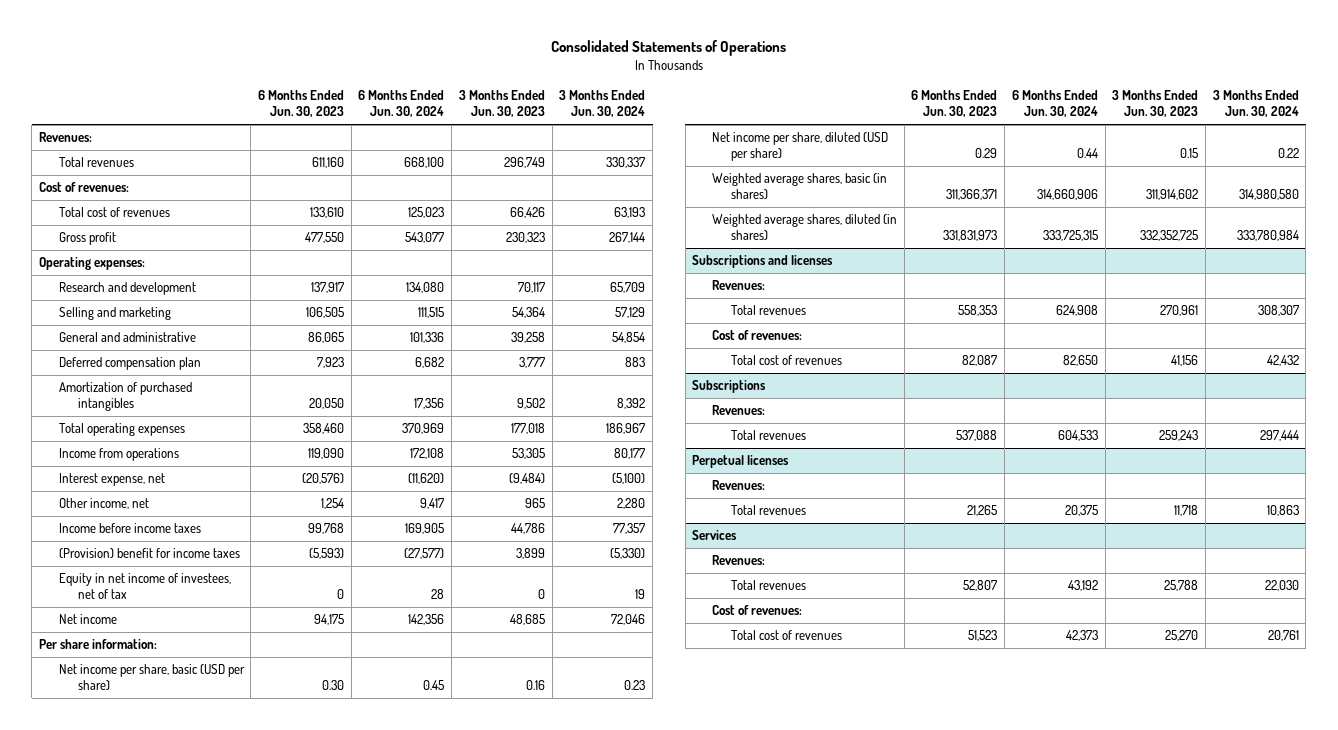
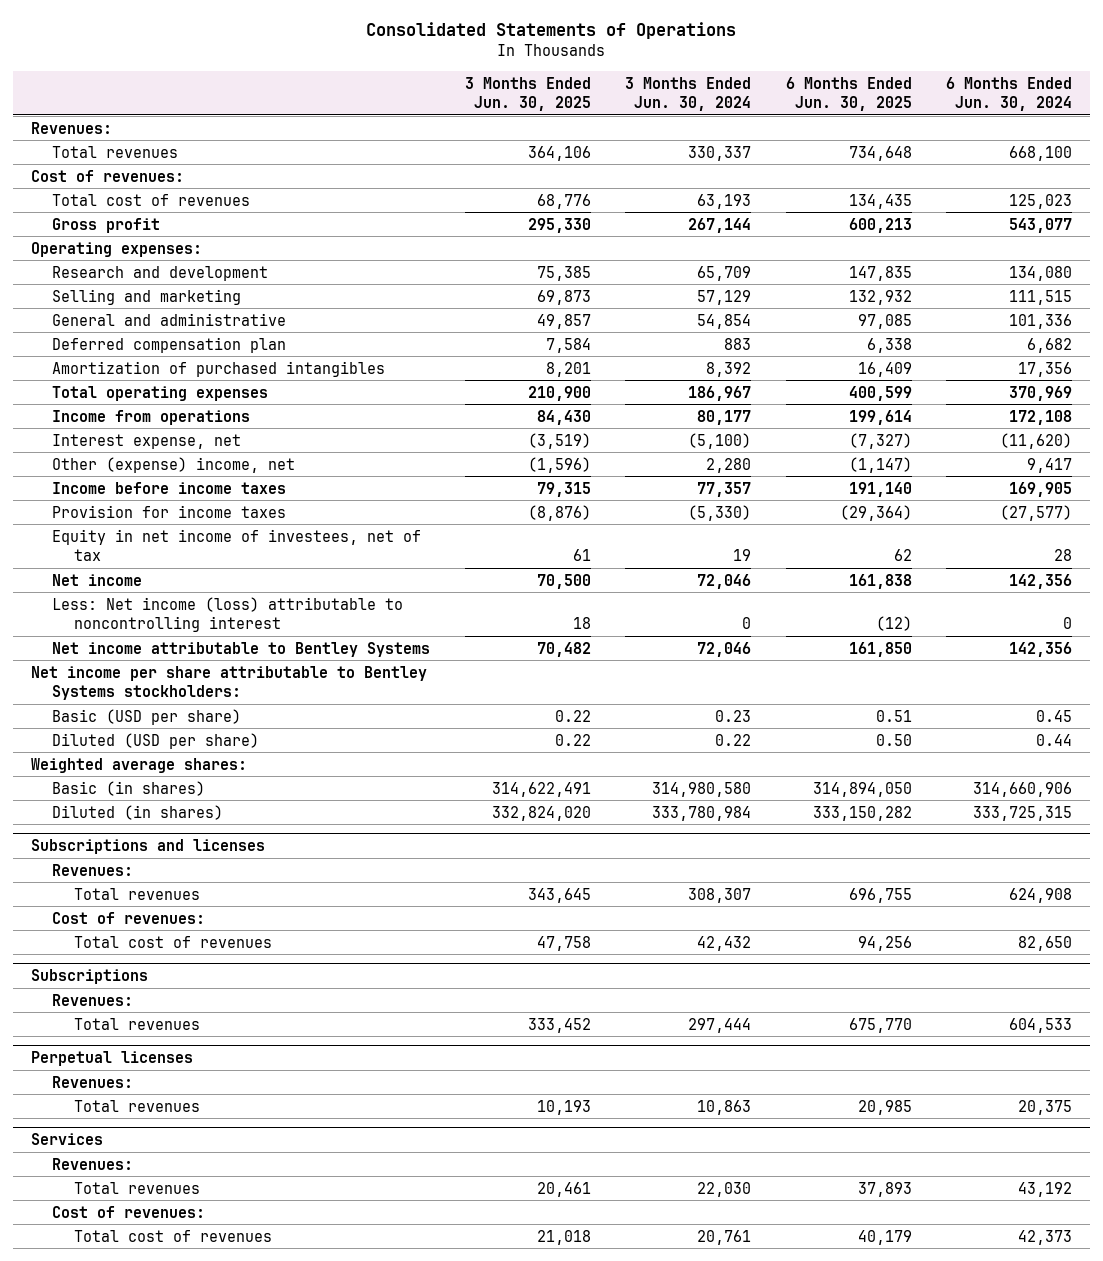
- | 6 Months Ended Jun. 30, 2023 | 6 Months Ended Jun. 30, 2024 | 3 Months Ended Jun. 30, 2023 | 3 Months Ended Jun. 30, 2024
+ | 3 Months Ended Jun. 30, 2025 | 3 Months Ended Jun. 30, 2024 | 6 Months Ended Jun. 30, 2025 | 6 Months Ended Jun. 30, 2024
- Other income, net | 1,254 | 9,417 | 965 | 2,280
+ Other (expense) income, net | (1,596) | 2,280 | (1,147) | 9,417
- (Provision) benefit for income taxes | (5,593) | (27,577) | 3,899 | (5,330)
+ Provision for income taxes | (8,876) | (5,330) | (29,364) | (27,577)
- Per share information:
- Net income per share, basic (USD per share) | 0.30 | 0.45 | 0.16 | 0.23
- Net income per share, diluted (USD per share) | 0.29 | 0.44 | 0.15 | 0.22
- Weighted average shares, basic (in shares) | 311,366,371 | 314,660,906 | 311,914,602 | 314,980,580
- Weighted average shares, diluted (in shares) | 331,831,973 | 333,725,315 | 332,352,725 | 333,780,984
+ Less: Net income (loss) attributable to noncontrolling interest | 18 | 0 | (12) | 0
+ Net income attributable to Bentley Systems | 70,482 | 72,046 | 161,850 | 142,356
+ Net income per share attributable to Bentley Systems stockholders:
+ Basic (USD per share) | 0.22 | 0.23 | 0.51 | 0.45
+ Diluted (USD per share) | 0.22 | 0.22 | 0.50 | 0.44
+ Weighted average shares:
+ Basic (in shares) | 314,622,491 | 314,980,580 | 314,894,050 | 314,660,906
+ Diluted (in shares) | 332,824,020 | 333,780,984 | 333,150,282 | 333,725,315

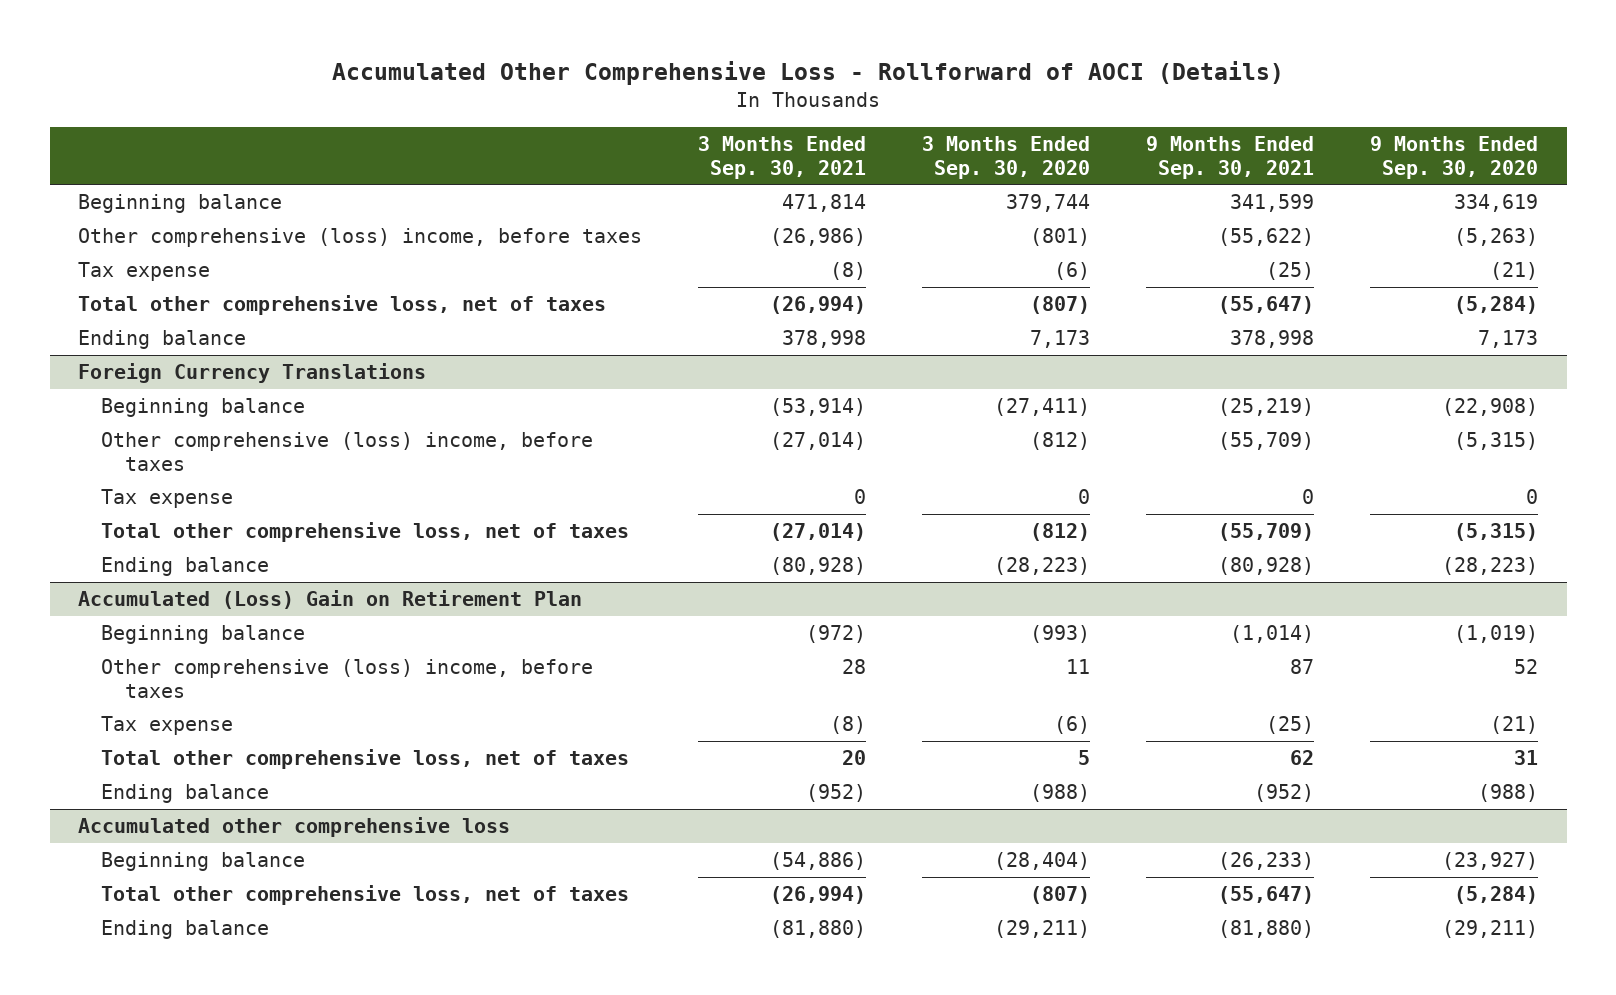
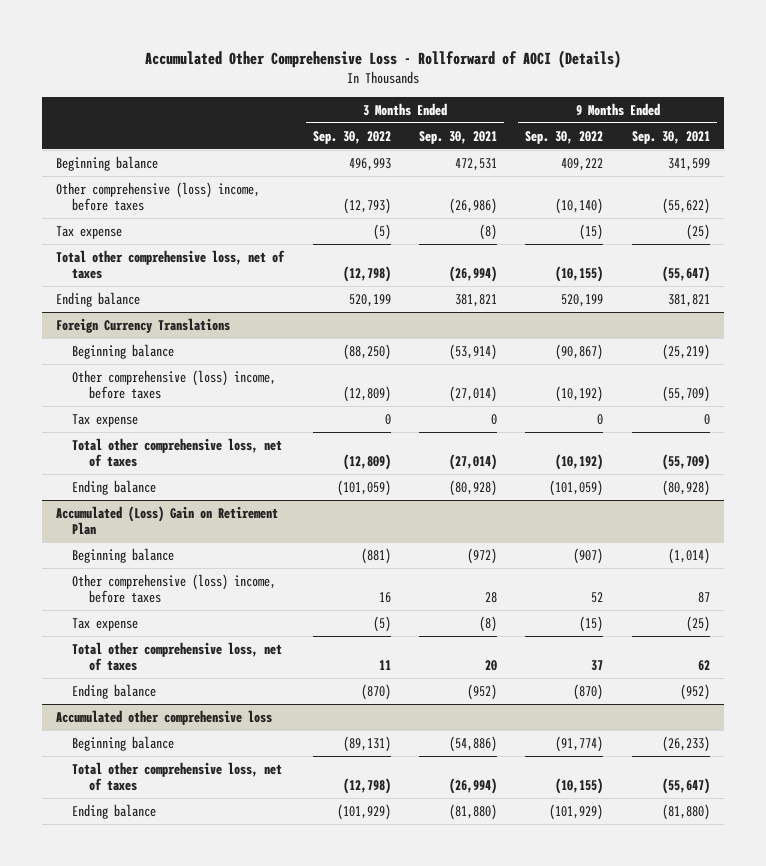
- | 3 Months Ended Sep. 30, 2021 | 3 Months Ended Sep. 30, 2020 | 9 Months Ended Sep. 30, 2021 | 9 Months Ended Sep. 30, 2020
+ | 3 Months Ended Sep. 30, 2022 | 3 Months Ended Sep. 30, 2021 | 9 Months Ended Sep. 30, 2022 | 9 Months Ended Sep. 30, 2021
- Beginning balance | 471,814 | 379,744 | 341,599 | 334,619
+ Beginning balance | 496,993 | 472,531 | 409,222 | 341,599
- Ending balance | 378,998 | 7,173 | 378,998 | 7,173
+ Ending balance | 520,199 | 381,821 | 520,199 | 381,821

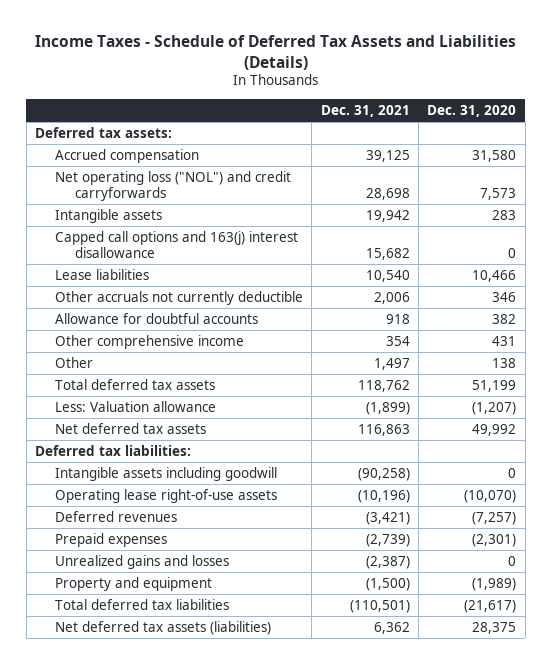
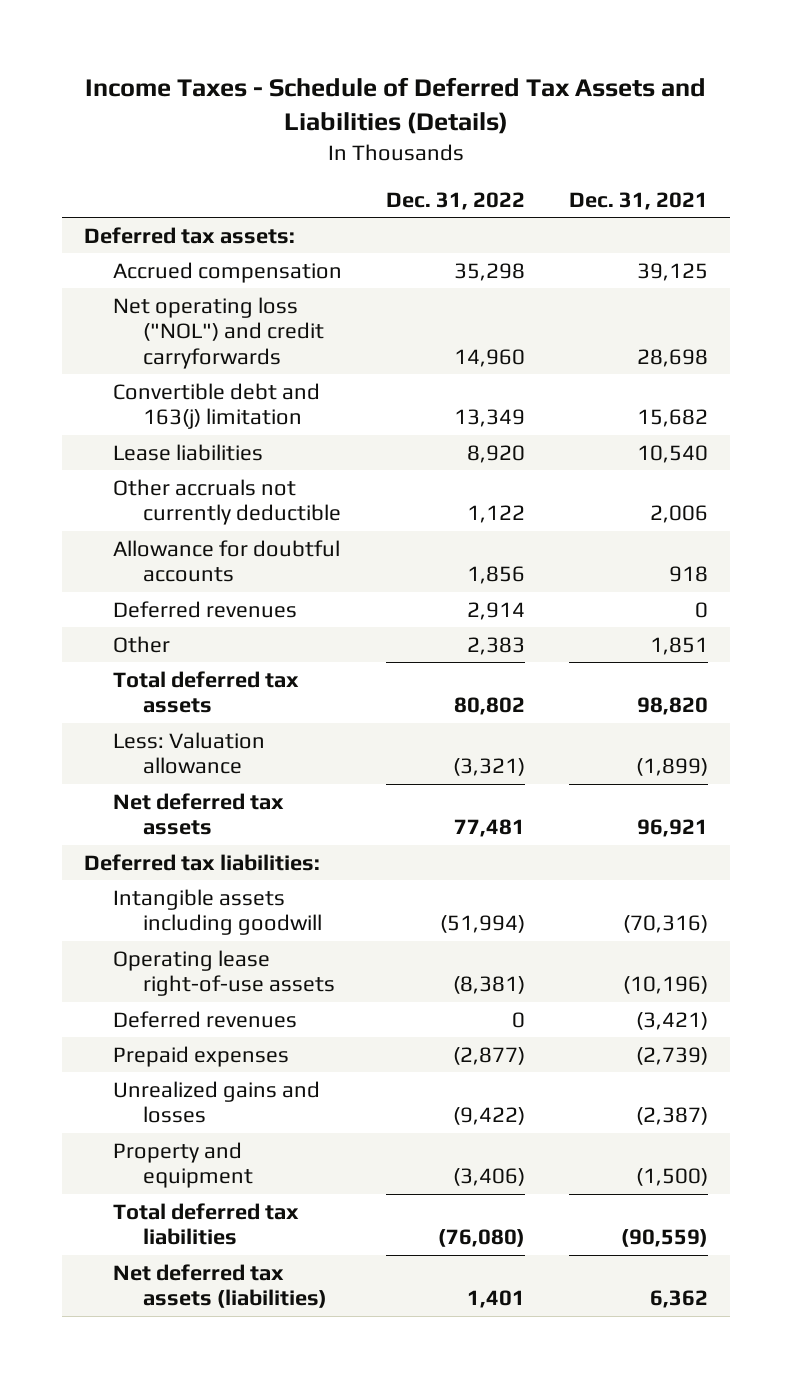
- | Dec. 31, 2021 | Dec. 31, 2020
+ | Dec. 31, 2022 | Dec. 31, 2021
- Intangible assets | 19,942 | 283
- Capped call options and 163(j) interest disallowance | 15,682 | 0
+ Convertible debt and 163(j) limitation | 13,349 | 15,682
- Other comprehensive income | 354 | 431
- Other | 1,497 | 138
- Total deferred tax assets | 118,762 | 51,199
+ Deferred revenues | 2,914 | 0
+ Other | 2,383 | 1,851
+ Total deferred tax assets | 80,802 | 98,820
- Net deferred tax assets | 116,863 | 49,992
+ Net deferred tax assets | 77,481 | 96,921
- Intangible assets including goodwill | (90,258) | 0
+ Intangible assets including goodwill | (51,994) | (70,316)
- Total deferred tax liabilities | (110,501) | (21,617)
+ Total deferred tax liabilities | (76,080) | (90,559)

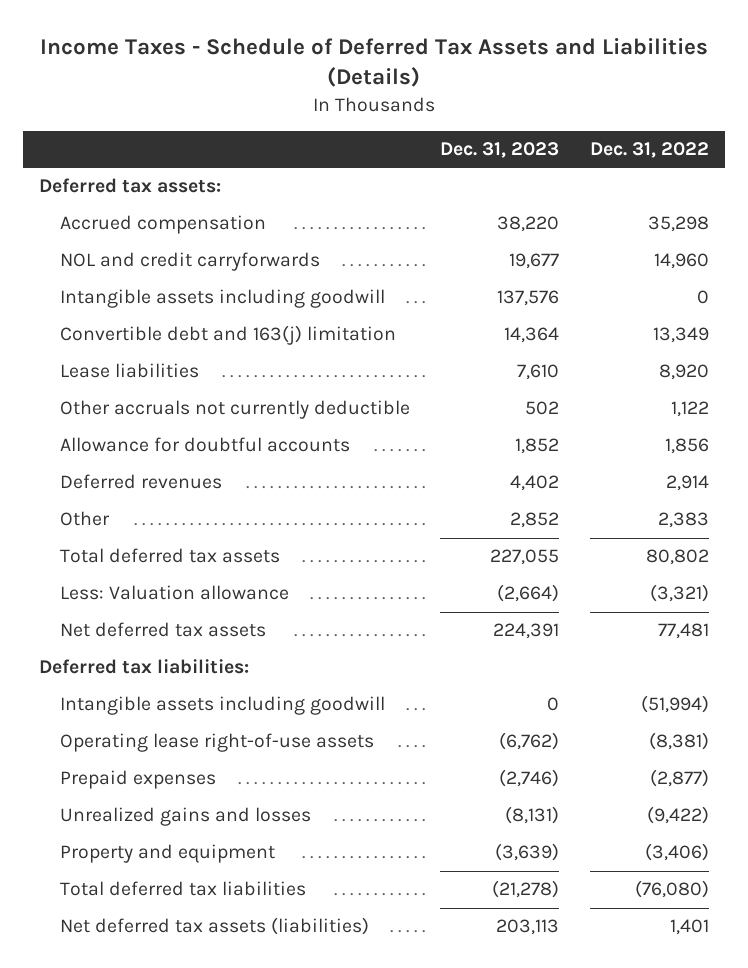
- | Dec. 31, 2022 | Dec. 31, 2021
+ | Dec. 31, 2023 | Dec. 31, 2022
- Net operating loss ("NOL") and credit carryforwards | 14,960 | 28,698
+ NOL and credit carryforwards | 19,677 | 14,960
+ Intangible assets including goodwill | 137,576 | 0
- Deferred revenues | 0 | (3,421)

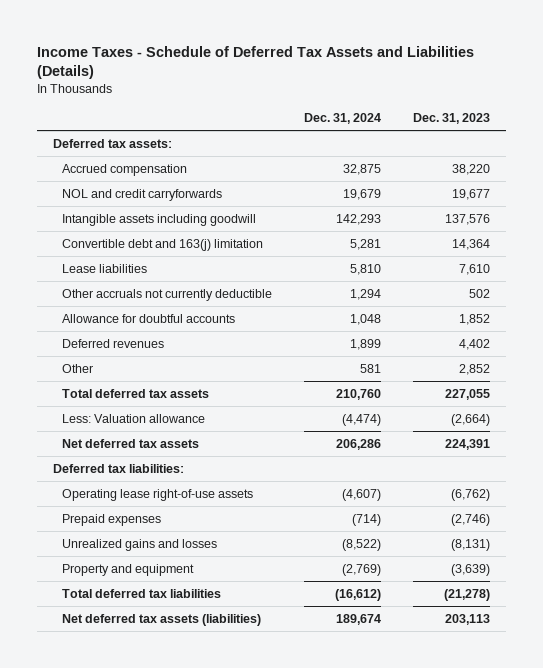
- | Dec. 31, 2023 | Dec. 31, 2022
+ | Dec. 31, 2024 | Dec. 31, 2023
- Intangible assets including goodwill | 0 | (51,994)

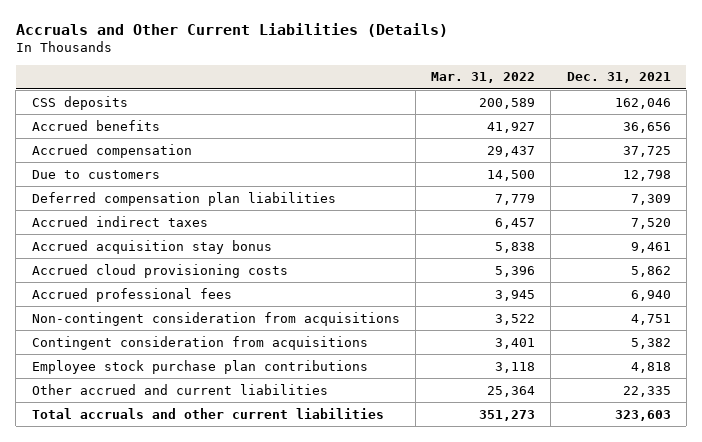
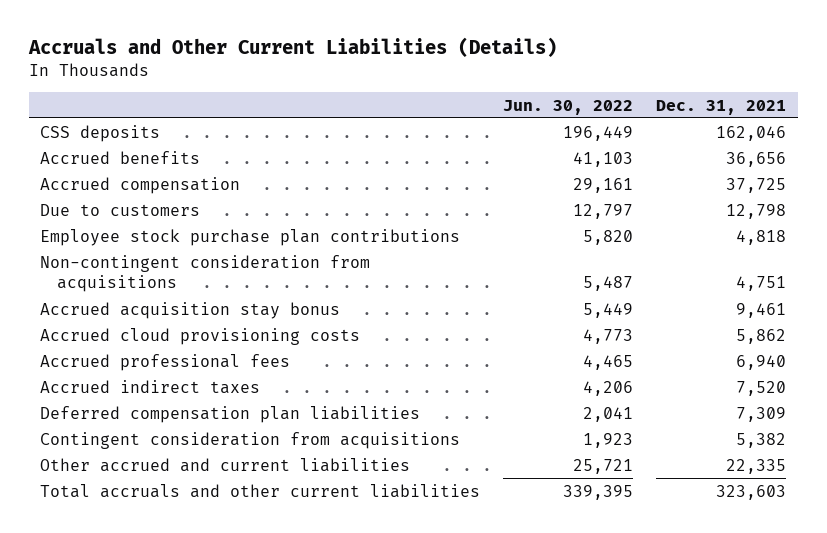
- | Mar. 31, 2022 | Dec. 31, 2021
+ | Jun. 30, 2022 | Dec. 31, 2021
moved up: Employee stock purchase plan contributions | 5,820 | 4,818
moved up: Non-contingent consideration from acquisitions | 5,487 | 4,751
moved down: Accrued indirect taxes | 4,206 | 7,520
moved down: Deferred compensation plan liabilities | 2,041 | 7,309

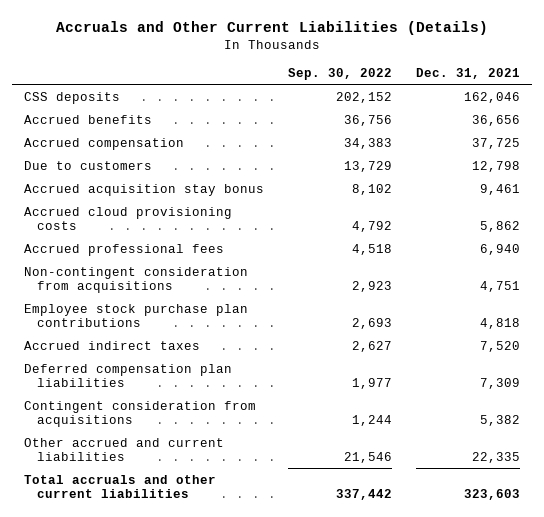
- | Jun. 30, 2022 | Dec. 31, 2021
+ | Sep. 30, 2022 | Dec. 31, 2021
moved down: Non-contingent consideration from acquisitions | 2,923 | 4,751
moved down: Employee stock purchase plan contributions | 2,693 | 4,818

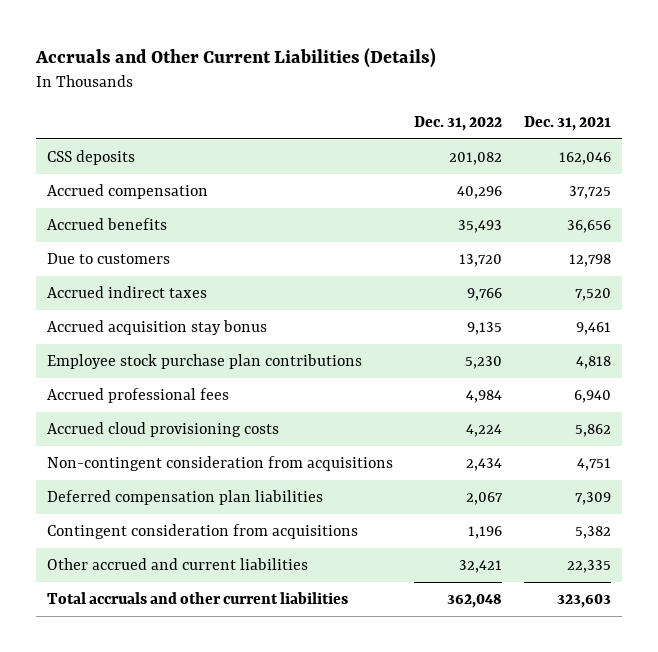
- | Sep. 30, 2022 | Dec. 31, 2021
+ | Dec. 31, 2022 | Dec. 31, 2021
moved down: Accrued benefits | 35,493 | 36,656
moved up: Accrued indirect taxes | 9,766 | 7,520
moved up: Employee stock purchase plan contributions | 5,230 | 4,818
moved down: Accrued cloud provisioning costs | 4,224 | 5,862

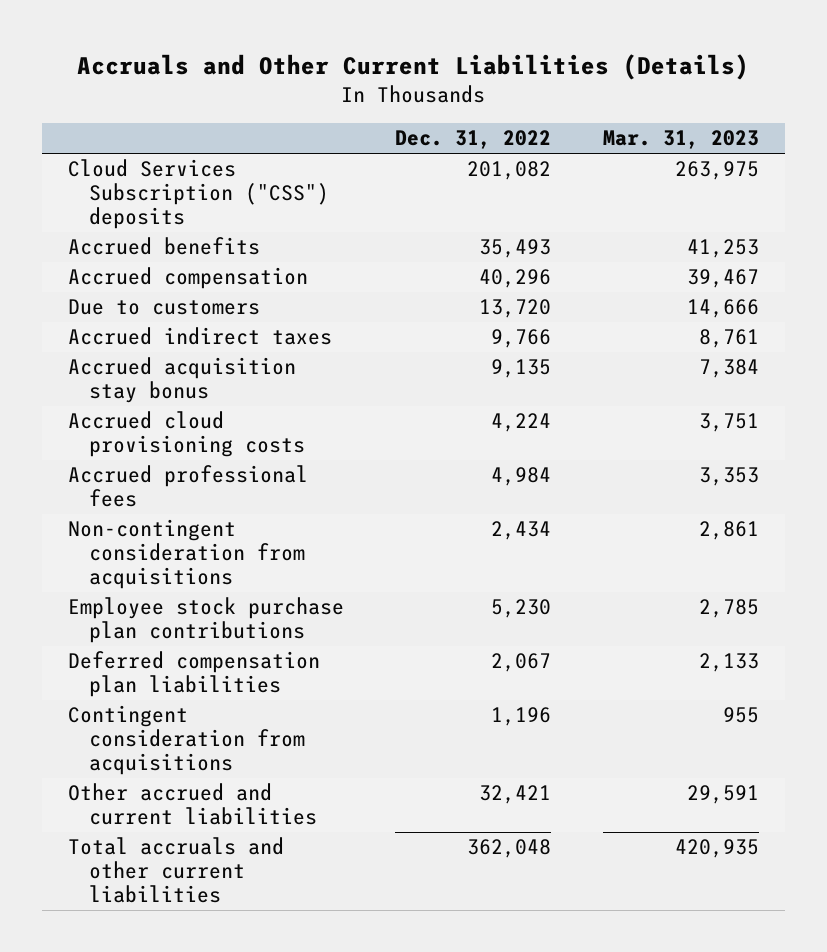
- | Dec. 31, 2022 | Dec. 31, 2021
+ | Dec. 31, 2022 | Mar. 31, 2023
- CSS deposits | 201,082 | 162,046
+ Cloud Services Subscription ("CSS") deposits | 201,082 | 263,975
moved down: Accrued compensation | 40,296 | 39,467
moved down: Accrued professional fees | 4,984 | 3,353
moved down: Employee stock purchase plan contributions | 5,230 | 2,785

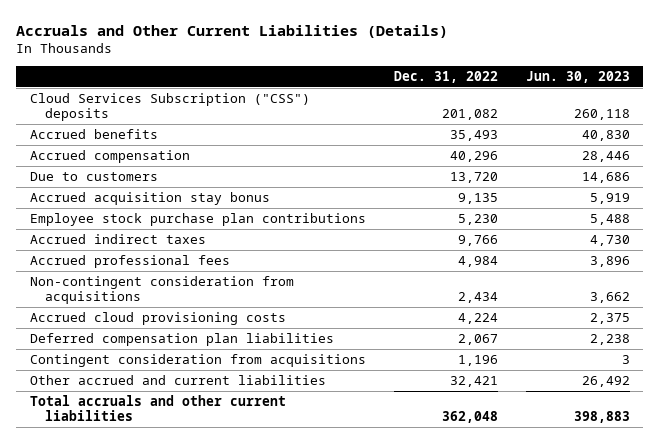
- | Dec. 31, 2022 | Mar. 31, 2023
+ | Dec. 31, 2022 | Jun. 30, 2023
moved up: Employee stock purchase plan contributions | 5,230 | 5,488
moved down: Accrued indirect taxes | 9,766 | 4,730
moved down: Accrued cloud provisioning costs | 4,224 | 2,375

